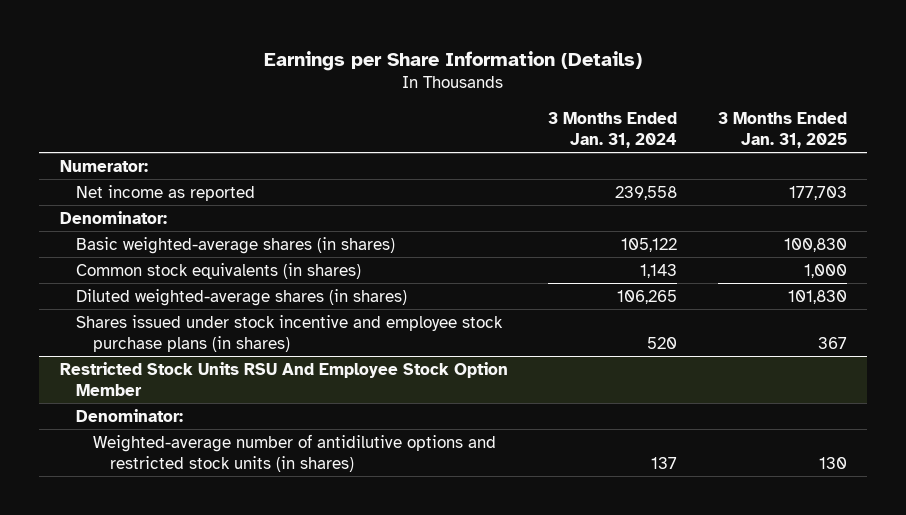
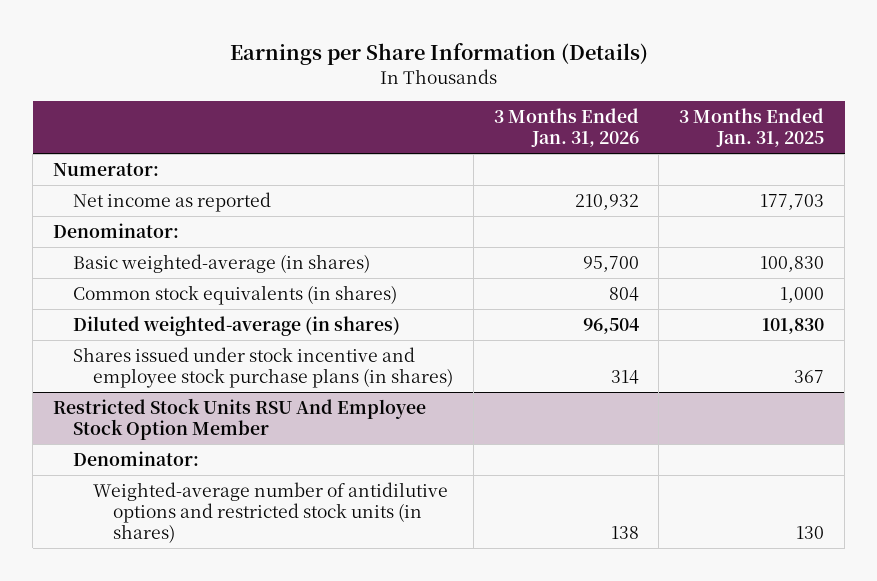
- | 3 Months Ended Jan. 31, 2024 | 3 Months Ended Jan. 31, 2025
+ | 3 Months Ended Jan. 31, 2026 | 3 Months Ended Jan. 31, 2025
- Basic weighted-average shares (in shares) | 105,122 | 100,830
+ Basic weighted-average (in shares) | 95,700 | 100,830
- Diluted weighted-average shares (in shares) | 106,265 | 101,830
+ Diluted weighted-average (in shares) | 96,504 | 101,830

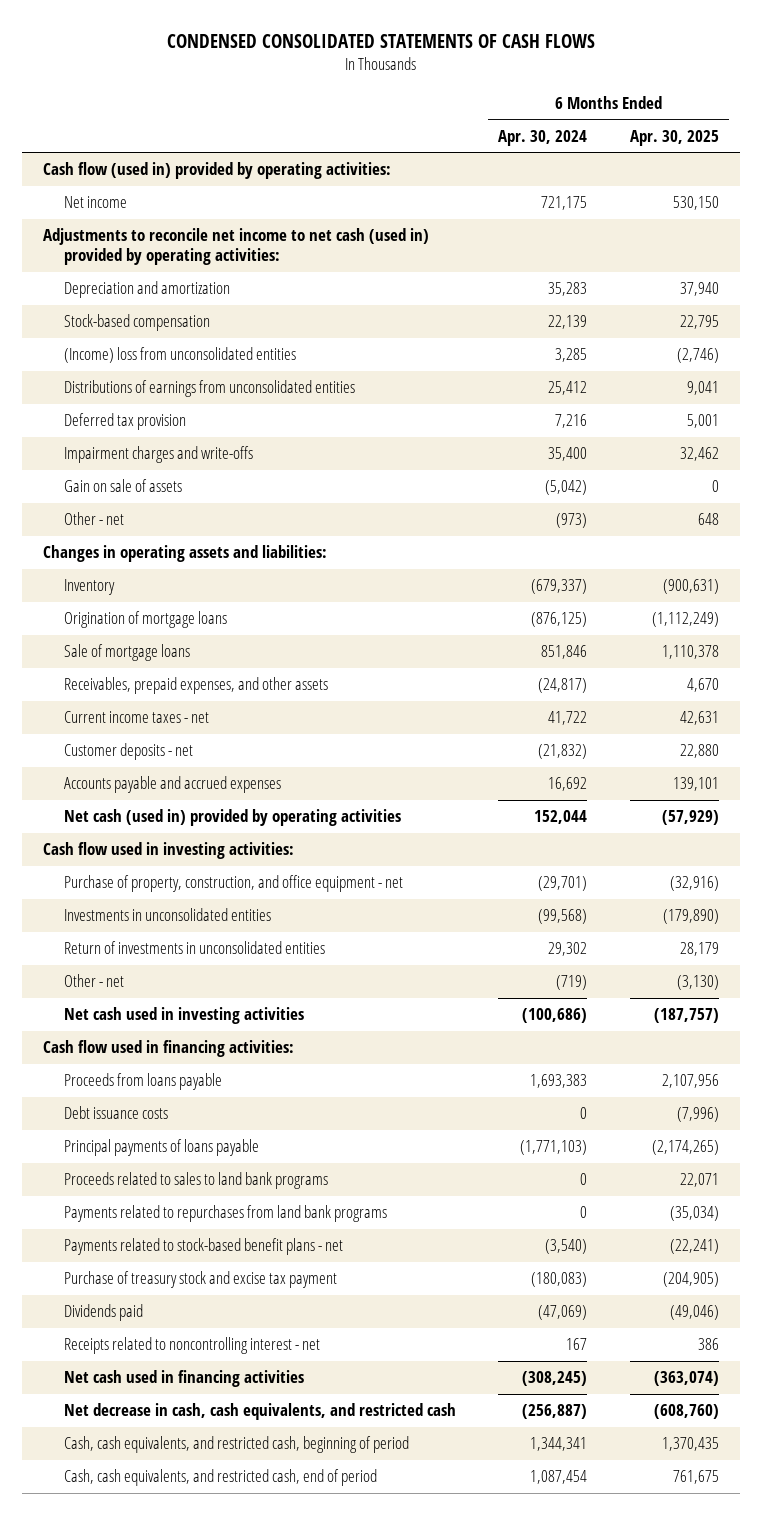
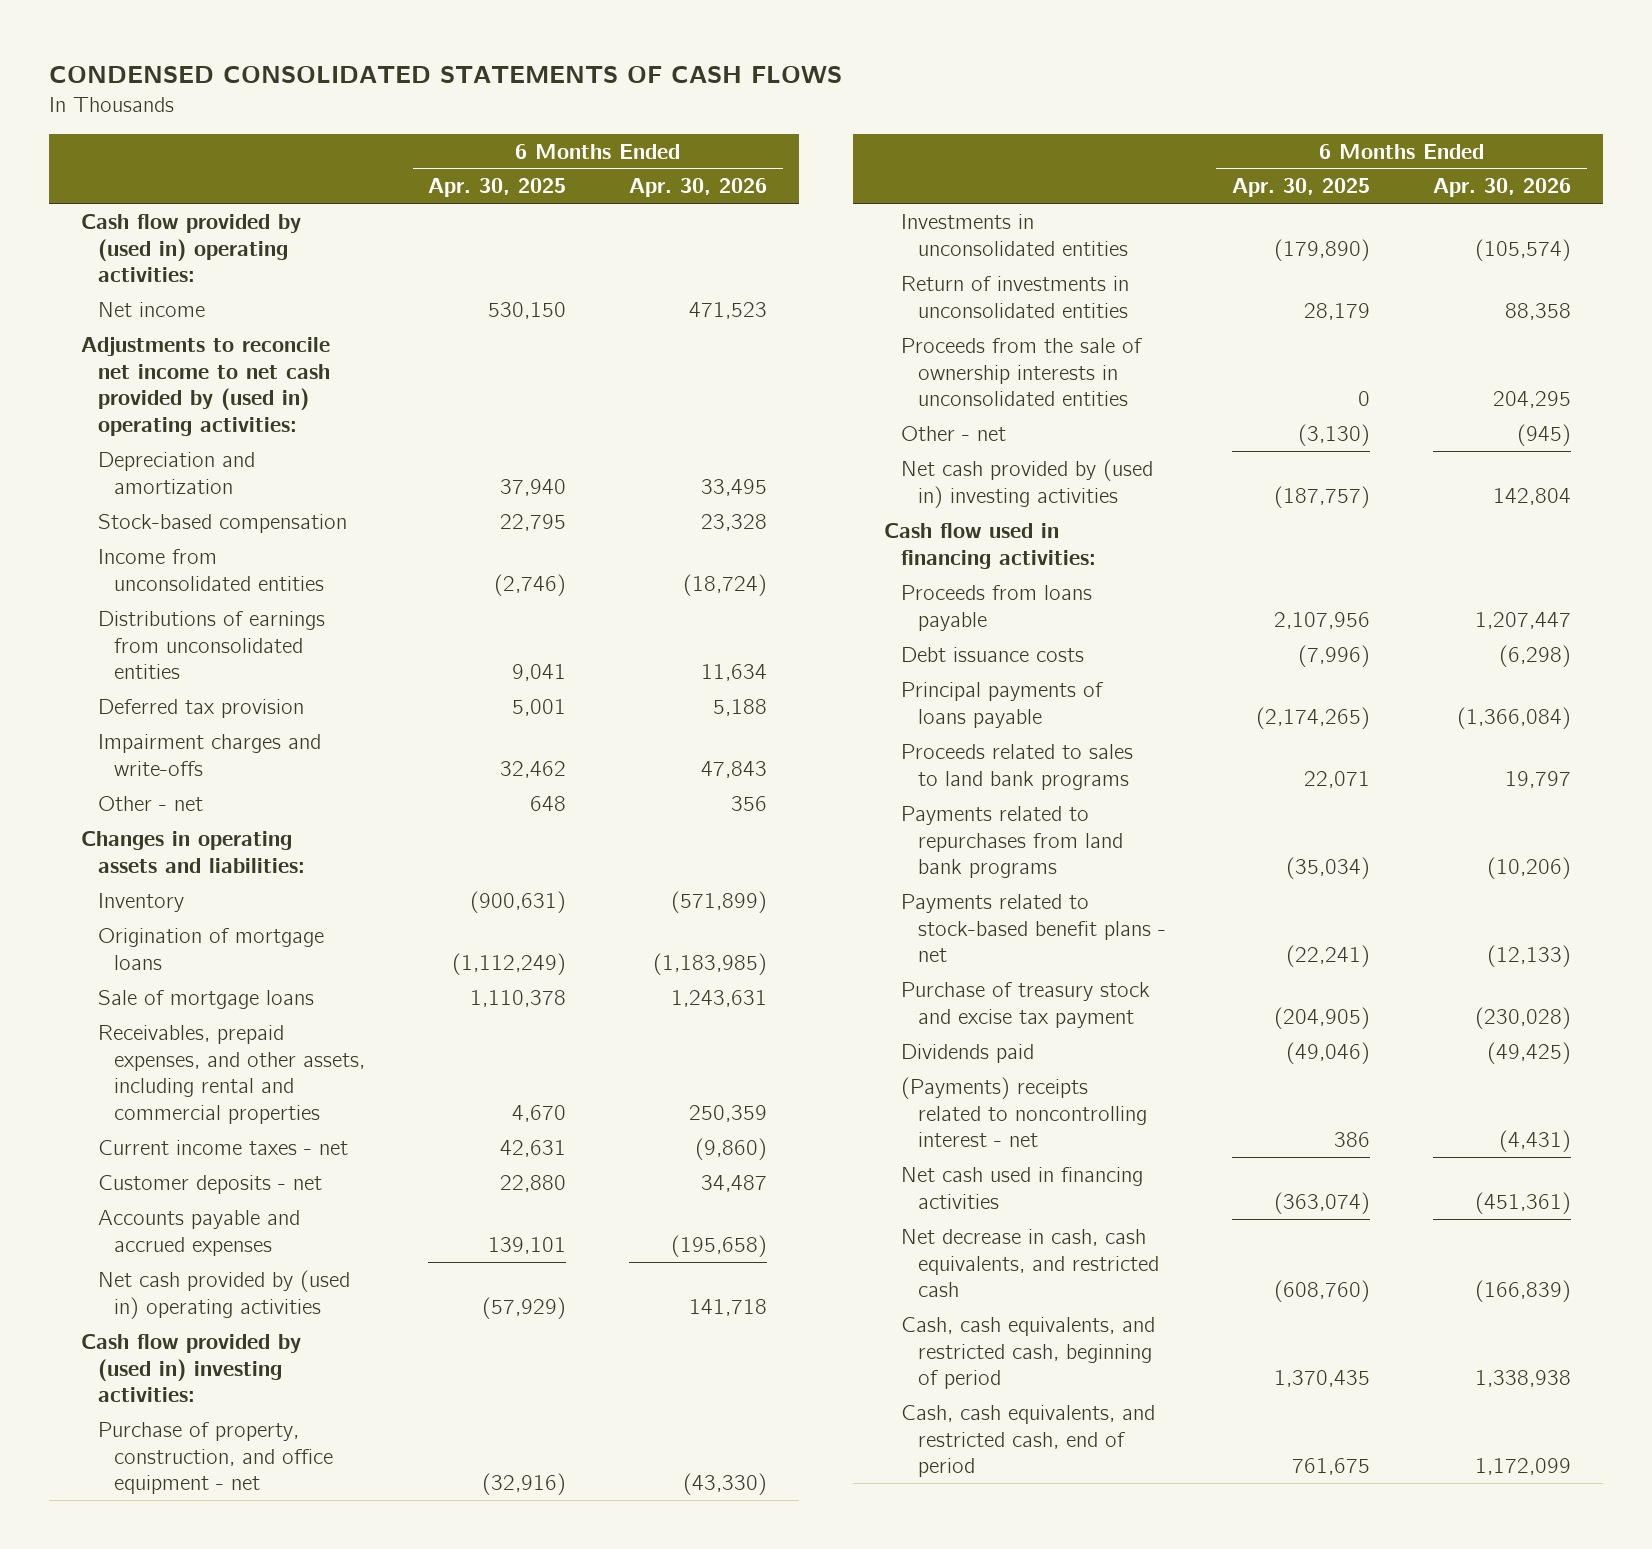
- | 6 Months Ended Apr. 30, 2024 | 6 Months Ended Apr. 30, 2025
+ | 6 Months Ended Apr. 30, 2025 | 6 Months Ended Apr. 30, 2026
- Cash flow (used in) provided by operating activities:
+ Cash flow provided by (used in) operating activities:
- Adjustments to reconcile net income to net cash (used in) provided by operating activities:
+ Adjustments to reconcile net income to net cash provided by (used in) operating activities:
- (Income) loss from unconsolidated entities | 3,285 | (2,746)
+ Income from unconsolidated entities | (2,746) | (18,724)
- Gain on sale of assets | (5,042) | 0
- Receivables, prepaid expenses, and other assets | (24,817) | 4,670
+ Receivables, prepaid expenses, and other assets, including rental and commercial properties | 4,670 | 250,359
- Net cash (used in) provided by operating activities | 152,044 | (57,929)
- Cash flow used in investing activities:
+ Net cash provided by (used in) operating activities | (57,929) | 141,718
+ Cash flow provided by (used in) investing activities:
+ Proceeds from the sale of ownership interests in unconsolidated entities | 0 | 204,295
- Net cash used in investing activities | (100,686) | (187,757)
+ Net cash provided by (used in) investing activities | (187,757) | 142,804
- Receipts related to noncontrolling interest - net | 167 | 386
+ (Payments) receipts related to noncontrolling interest - net | 386 | (4,431)

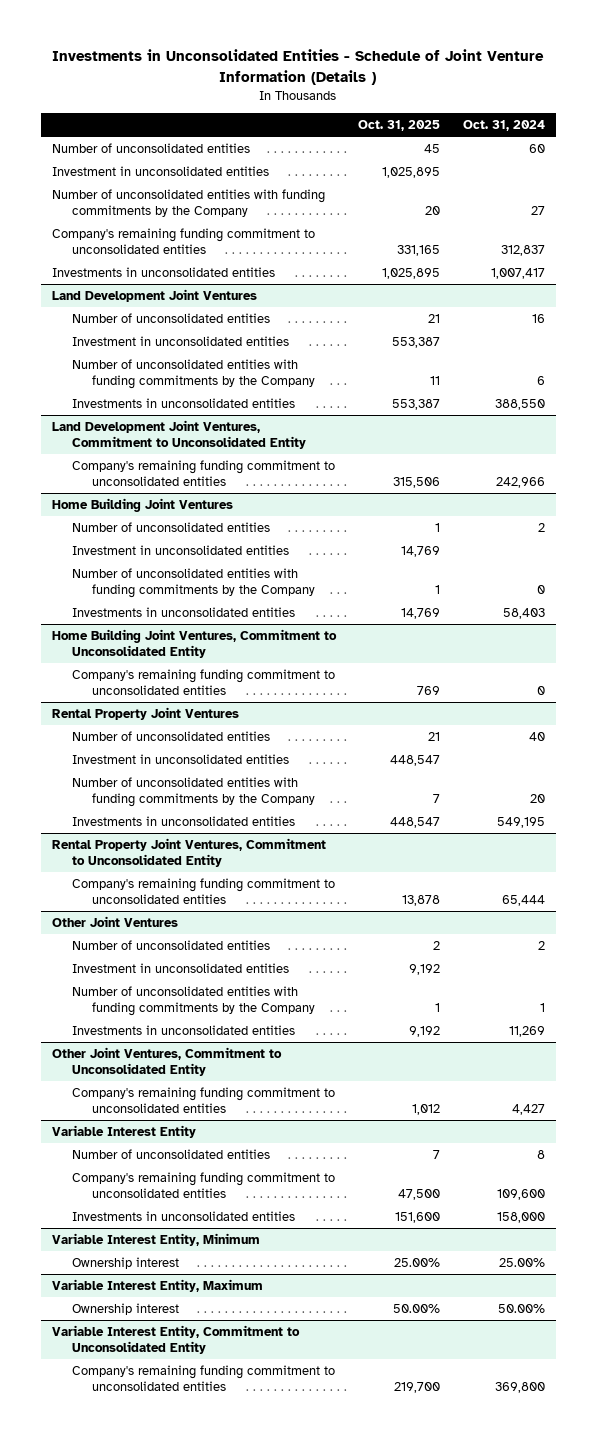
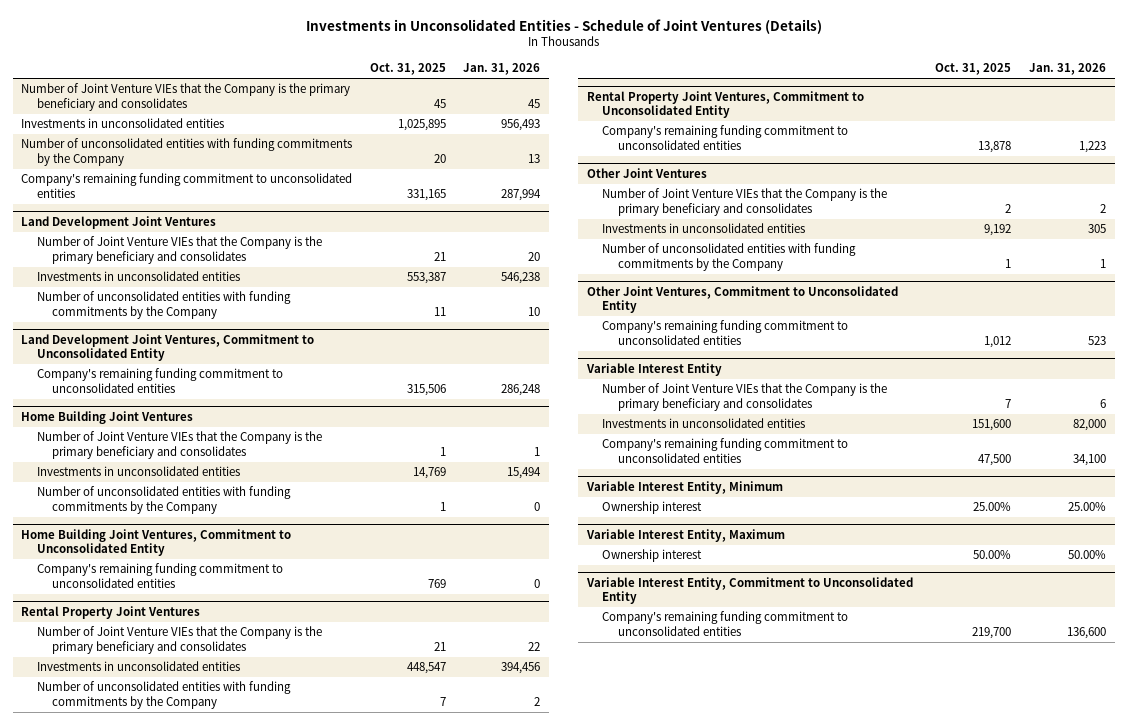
- Investments in Unconsolidated Entities - Schedule of Joint Venture Information (Details )
+ Investments in Unconsolidated Entities - Schedule of Joint Ventures (Details)
- | Oct. 31, 2025 | Oct. 31, 2024
+ | Oct. 31, 2025 | Jan. 31, 2026
- Number of unconsolidated entities | 45 | 60
- Investment in unconsolidated entities | 1,025,895 |
+ Number of Joint Venture VIEs that the Company is the primary beneficiary and consolidates | 45 | 45
moved up: Investments in unconsolidated entities | 1,025,895 | 956,493
@ Land Development Joint Ventures
- Number of unconsolidated entities | 21 | 16
- Investment in unconsolidated entities | 553,387 |
+ Number of Joint Venture VIEs that the Company is the primary beneficiary and consolidates | 21 | 20
moved down: Number of unconsolidated entities with funding commitments by the Company | 11 | 10
@ Home Building Joint Ventures
- Number of unconsolidated entities | 1 | 2
- Investment in unconsolidated entities | 14,769 |
+ Number of Joint Venture VIEs that the Company is the primary beneficiary and consolidates | 1 | 1
moved down: Number of unconsolidated entities with funding commitments by the Company | 1 | 0
@ Rental Property Joint Ventures
- Number of unconsolidated entities | 21 | 40
- Investment in unconsolidated entities | 448,547 |
+ Number of Joint Venture VIEs that the Company is the primary beneficiary and consolidates | 21 | 22
moved down: Number of unconsolidated entities with funding commitments by the Company | 7 | 2
@ Other Joint Ventures
- Number of unconsolidated entities | 2 | 2
- Investment in unconsolidated entities | 9,192 |
+ Number of Joint Venture VIEs that the Company is the primary beneficiary and consolidates | 2 | 2
moved down: Number of unconsolidated entities with funding commitments by the Company | 1 | 1
@ Variable Interest Entity
- Number of unconsolidated entities | 7 | 8
+ Number of Joint Venture VIEs that the Company is the primary beneficiary and consolidates | 7 | 6
moved down: Company's remaining funding commitment to unconsolidated entities | 47,500 | 34,100

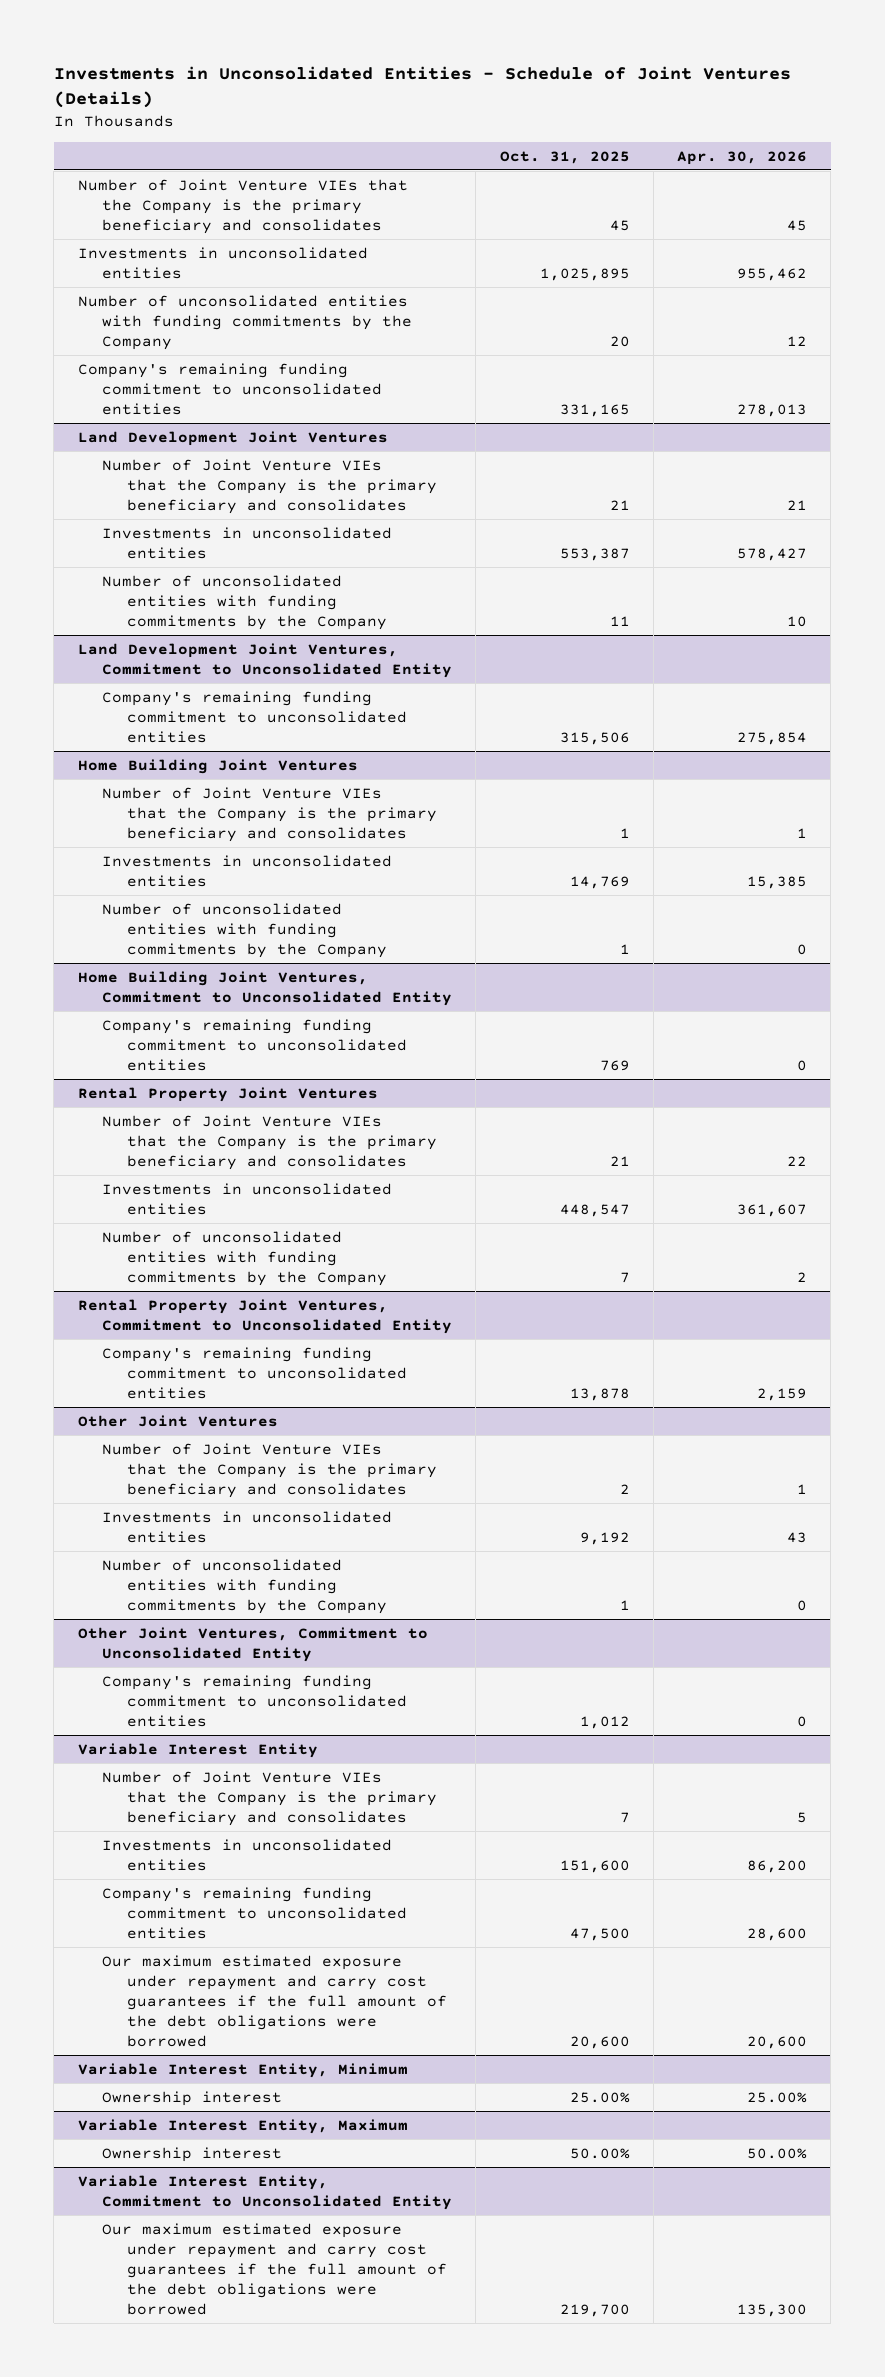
- | Oct. 31, 2025 | Jan. 31, 2026
+ | Oct. 31, 2025 | Apr. 30, 2026
@ Variable Interest Entity
+ Our maximum estimated exposure under repayment and carry cost guarantees if the full amount of the debt obligations were borrowed | 20,600 | 20,600
@ Variable Interest Entity, Commitment to Unconsolidated Entity
- Company's remaining funding commitment to unconsolidated entities | 219,700 | 136,600
+ Our maximum estimated exposure under repayment and carry cost guarantees if the full amount of the debt obligations were borrowed | 219,700 | 135,300

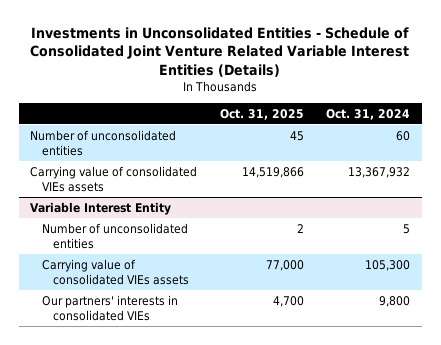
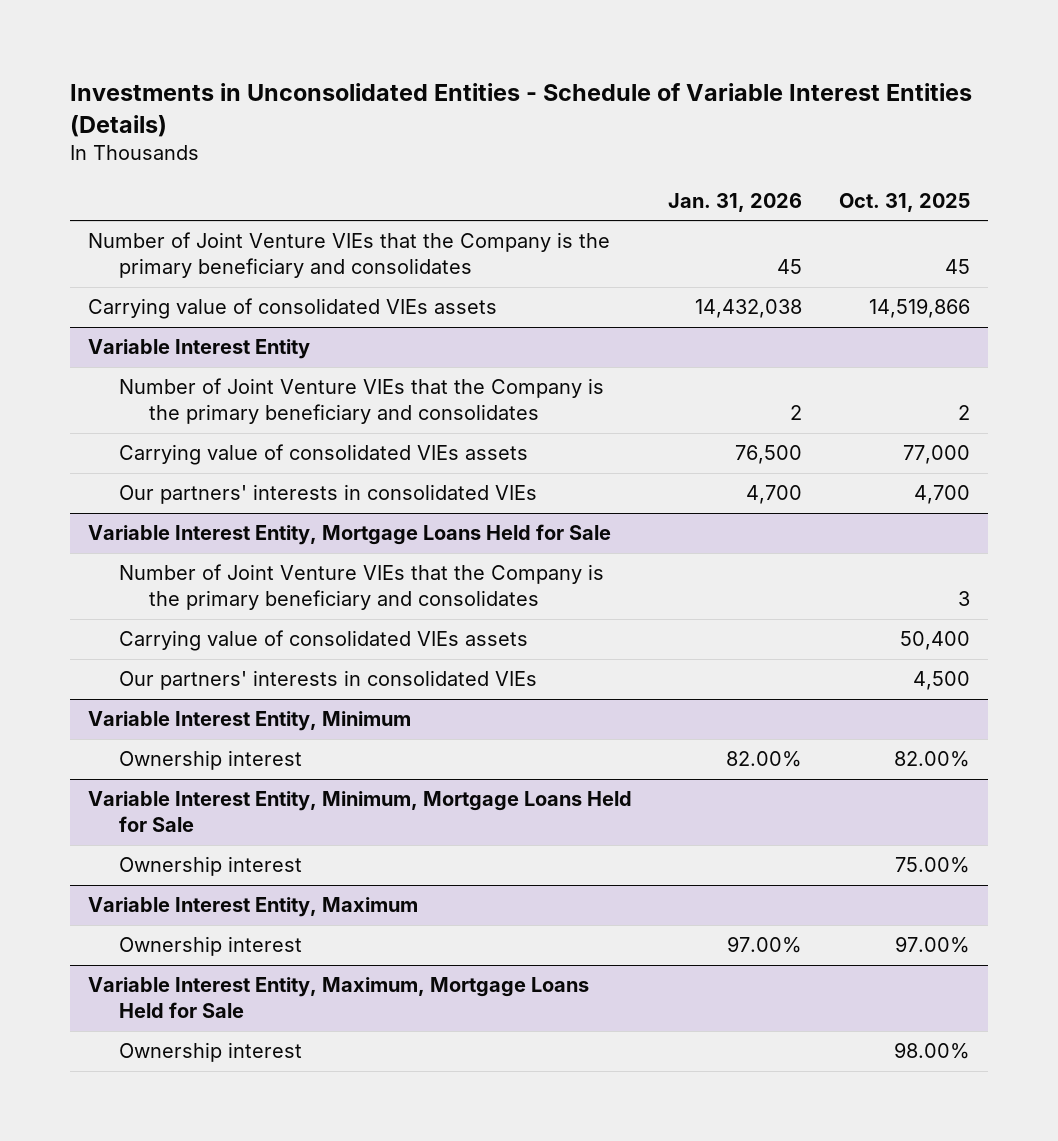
- Investments in Unconsolidated Entities - Schedule of Consolidated Joint Venture Related Variable Interest Entities (Details)
+ Investments in Unconsolidated Entities - Schedule of Variable Interest Entities (Details)
- | Oct. 31, 2025 | Oct. 31, 2024
+ | Jan. 31, 2026 | Oct. 31, 2025
- Number of unconsolidated entities | 45 | 60
+ Number of Joint Venture VIEs that the Company is the primary beneficiary and consolidates | 45 | 45
@ Variable Interest Entity
- Number of unconsolidated entities | 2 | 5
+ Number of Joint Venture VIEs that the Company is the primary beneficiary and consolidates | 2 | 2
+ Variable Interest Entity, Mortgage Loans Held for Sale
+ Number of Joint Venture VIEs that the Company is the primary beneficiary and consolidates | | 3
+ Carrying value of consolidated VIEs assets | | 50,400
+ Our partners' interests in consolidated VIEs | | 4,500
+ Variable Interest Entity, Minimum
+ Ownership interest | 82.00% | 82.00%
+ Variable Interest Entity, Minimum, Mortgage Loans Held for Sale
+ Ownership interest | | 75.00%
+ Variable Interest Entity, Maximum
+ Ownership interest | 97.00% | 97.00%
+ Variable Interest Entity, Maximum, Mortgage Loans Held for Sale
+ Ownership interest | | 98.00%

